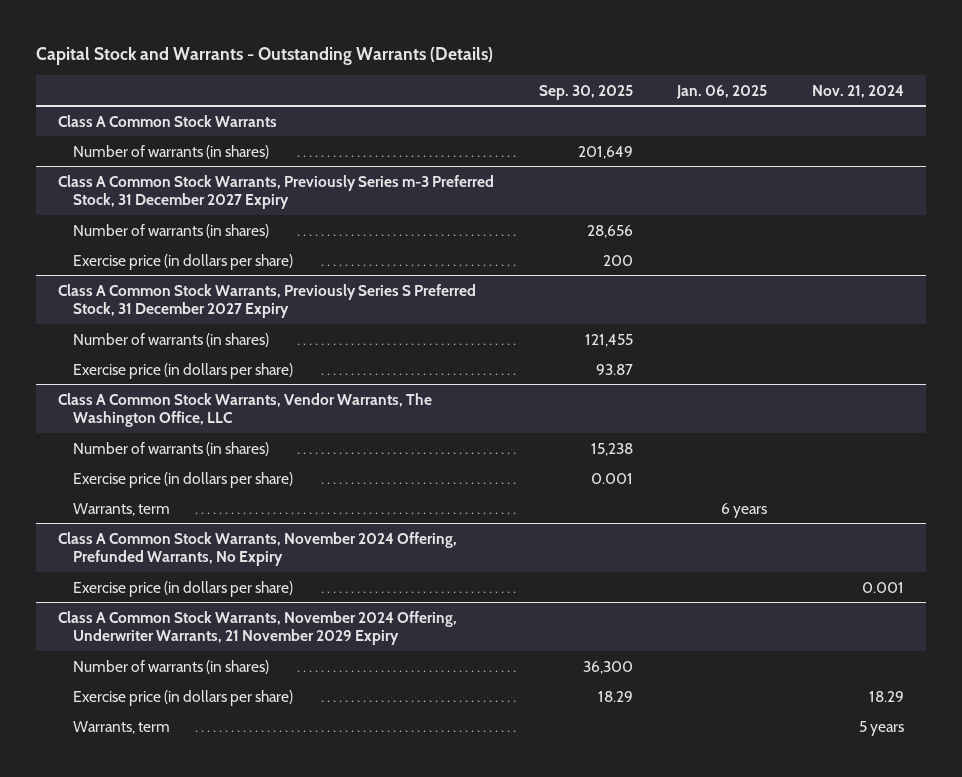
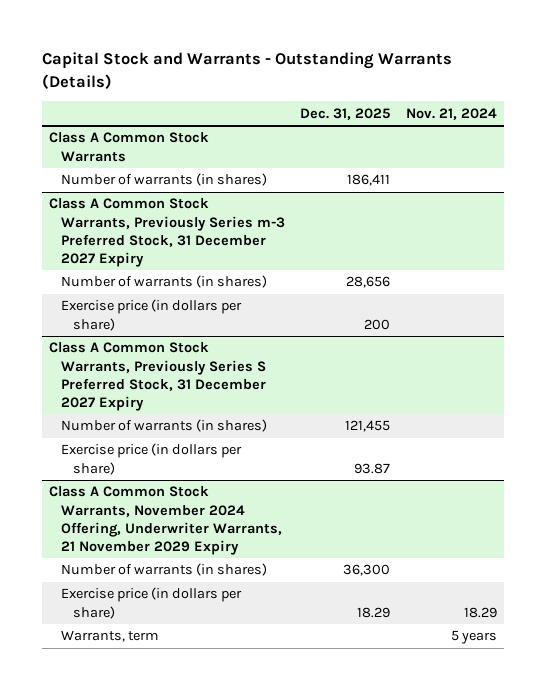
- | Sep. 30, 2025 | Jan. 06, 2025 | Nov. 21, 2024
+ | Dec. 31, 2025 | Nov. 21, 2024
- Class A Common Stock Warrants, Vendor Warrants, The Washington Office, LLC
- Number of warrants (in shares) | 15,238 | |
- Exercise price (in dollars per share) | 0.001 | |
- Warrants, term | | 6 years |
- Class A Common Stock Warrants, November 2024 Offering, Prefunded Warrants, No Expiry
- Exercise price (in dollars per share) | | | 0.001

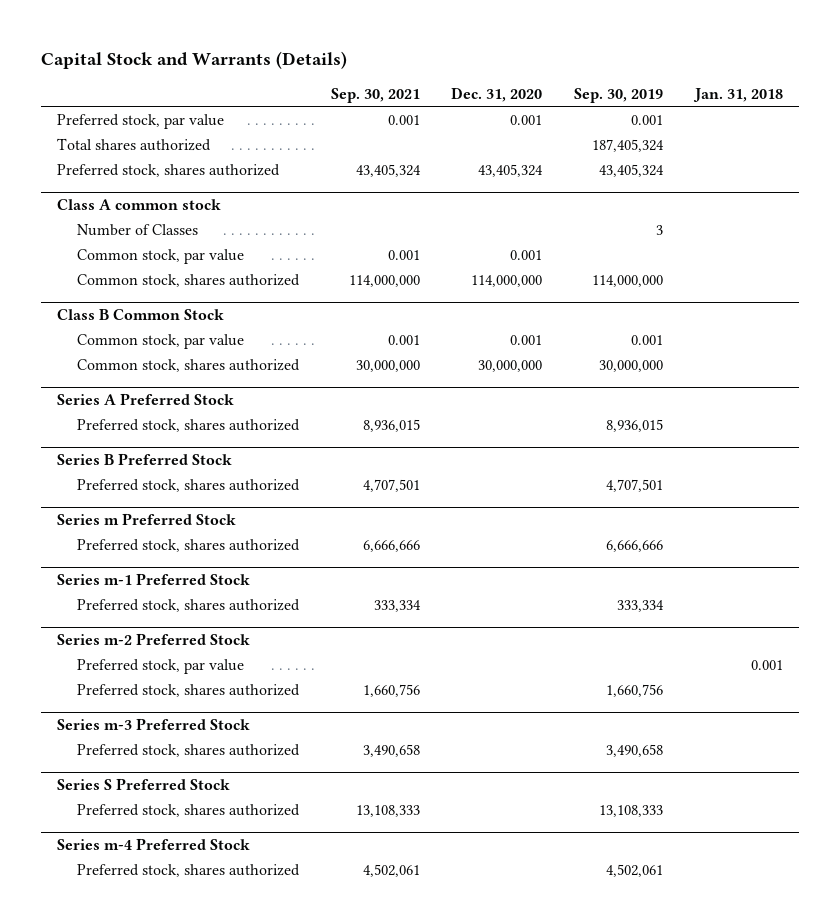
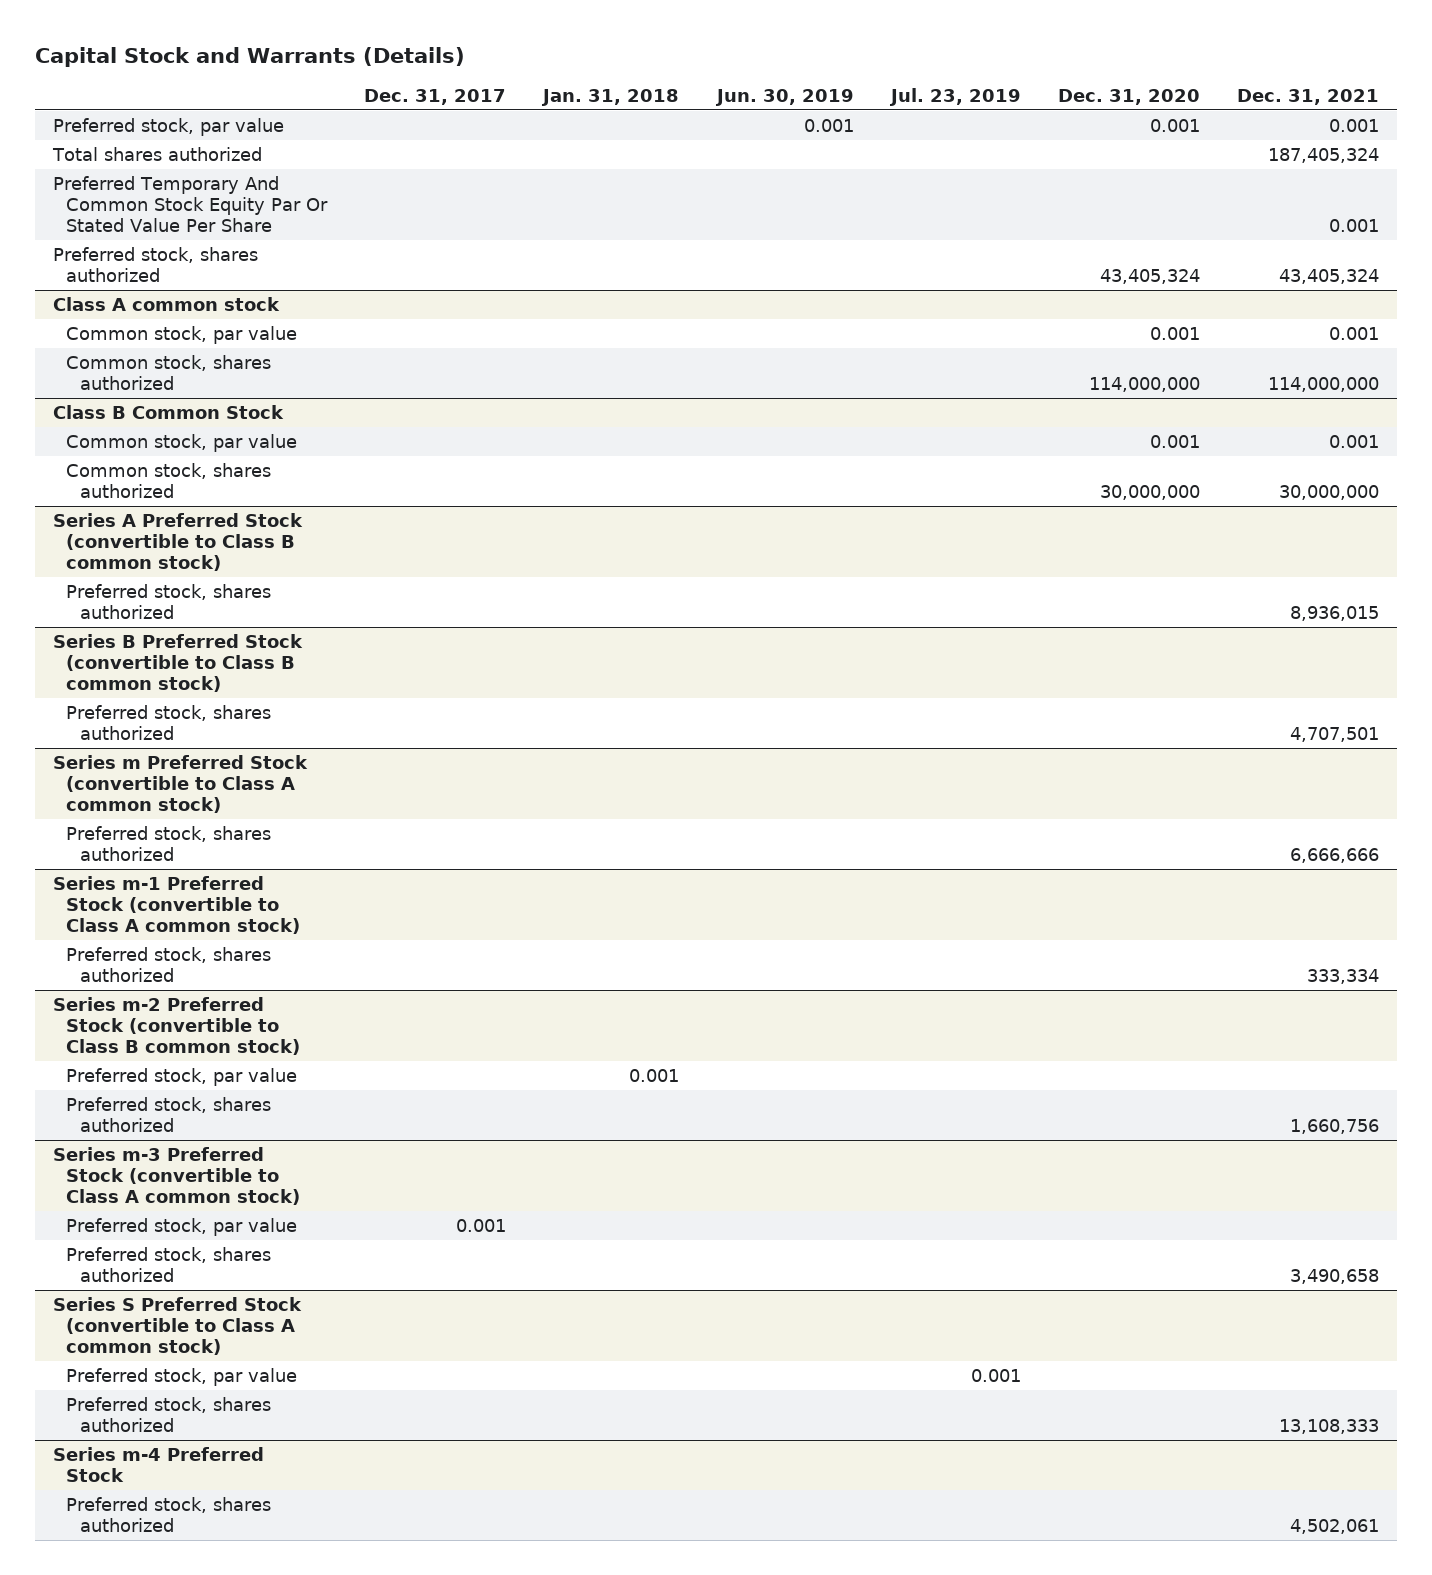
- | Sep. 30, 2021 | Dec. 31, 2020 | Sep. 30, 2019 | Jan. 31, 2018
+ | Dec. 31, 2017 | Jan. 31, 2018 | Jun. 30, 2019 | Jul. 23, 2019 | Dec. 31, 2020 | Dec. 31, 2021
+ Preferred Temporary And Common Stock Equity Par Or Stated Value Per Share | | | | | | 0.001
@ Class A common stock
- Number of Classes | | | 3 |
- Series A Preferred Stock
+ Series A Preferred Stock (convertible to Class B common stock)
- Series B Preferred Stock
+ Series B Preferred Stock (convertible to Class B common stock)
- Series m Preferred Stock
+ Series m Preferred Stock (convertible to Class A common stock)
- Series m-1 Preferred Stock
+ Series m-1 Preferred Stock (convertible to Class A common stock)
- Series m-2 Preferred Stock
+ Series m-2 Preferred Stock (convertible to Class B common stock)
- Series m-3 Preferred Stock
+ Series m-3 Preferred Stock (convertible to Class A common stock)
+ Preferred stock, par value | 0.001 | | | | |
- Series S Preferred Stock
+ Series S Preferred Stock (convertible to Class A common stock)
+ Preferred stock, par value | | | | 0.001 | |

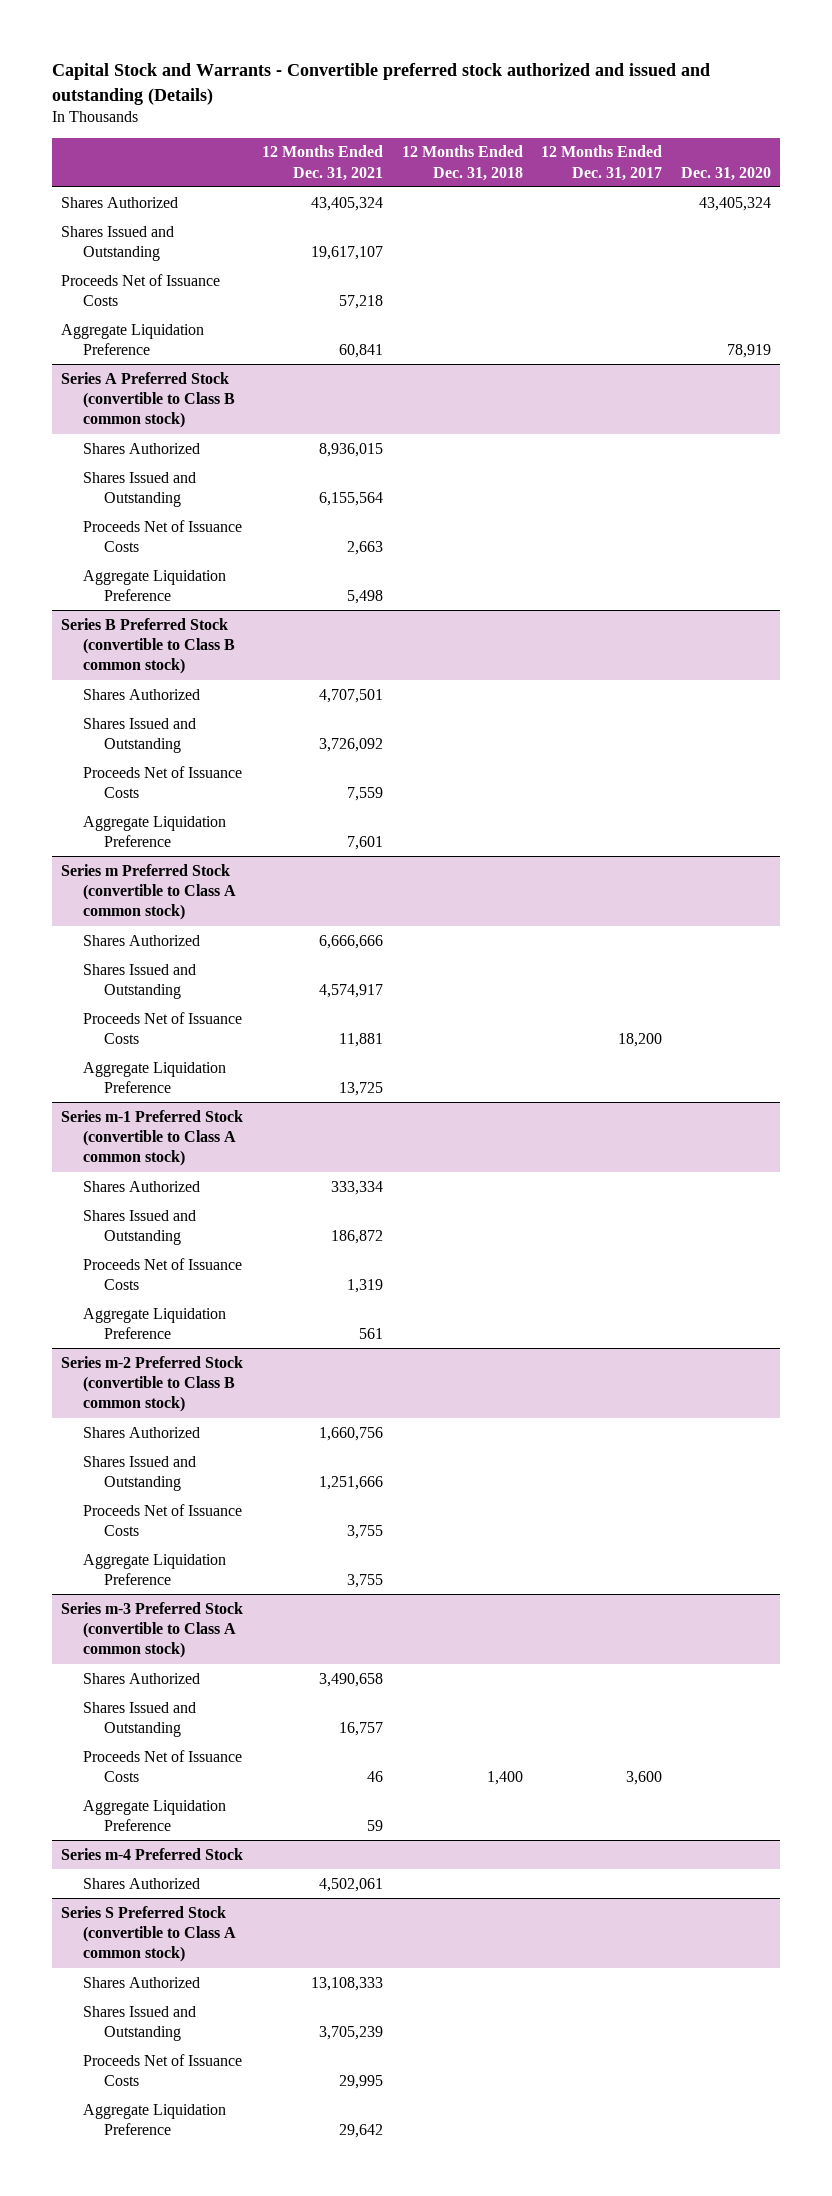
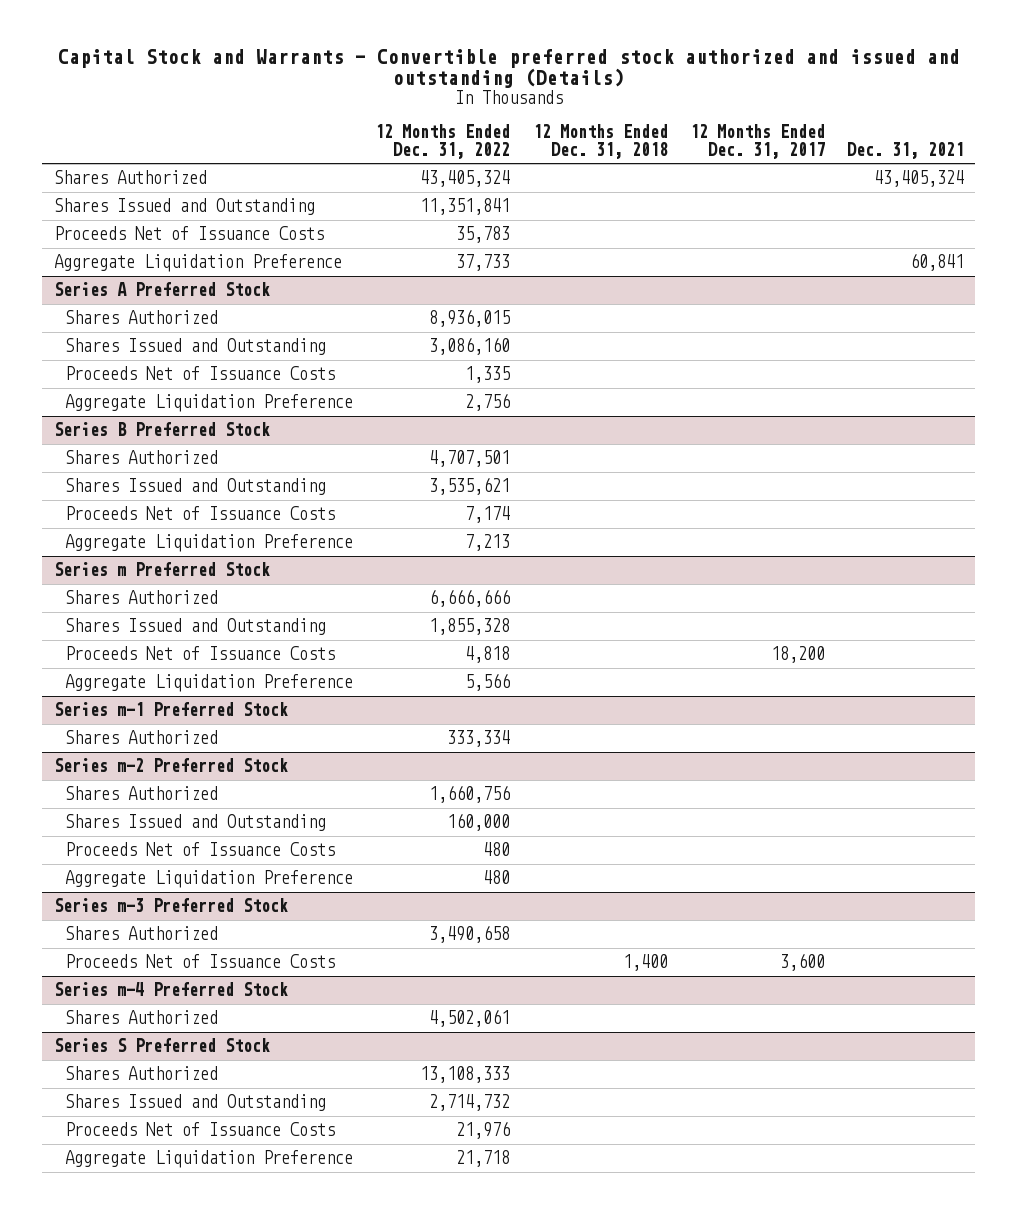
- | 12 Months Ended Dec. 31, 2021 | 12 Months Ended Dec. 31, 2018 | 12 Months Ended Dec. 31, 2017 | Dec. 31, 2020
+ | 12 Months Ended Dec. 31, 2022 | 12 Months Ended Dec. 31, 2018 | 12 Months Ended Dec. 31, 2017 | Dec. 31, 2021
- Series A Preferred Stock (convertible to Class B common stock)
+ Series A Preferred Stock
- Series B Preferred Stock (convertible to Class B common stock)
+ Series B Preferred Stock
- Series m Preferred Stock (convertible to Class A common stock)
+ Series m Preferred Stock
- Series m-1 Preferred Stock (convertible to Class A common stock)
+ Series m-1 Preferred Stock
- Shares Issued and Outstanding | 186,872 | | |
- Proceeds Net of Issuance Costs | 1,319 | | |
- Aggregate Liquidation Preference | 561 | | |
- Series m-2 Preferred Stock (convertible to Class B common stock)
+ Series m-2 Preferred Stock
- Series m-3 Preferred Stock (convertible to Class A common stock)
+ Series m-3 Preferred Stock
- Shares Issued and Outstanding | 16,757 | | |
- Aggregate Liquidation Preference | 59 | | |
- Series S Preferred Stock (convertible to Class A common stock)
+ Series S Preferred Stock

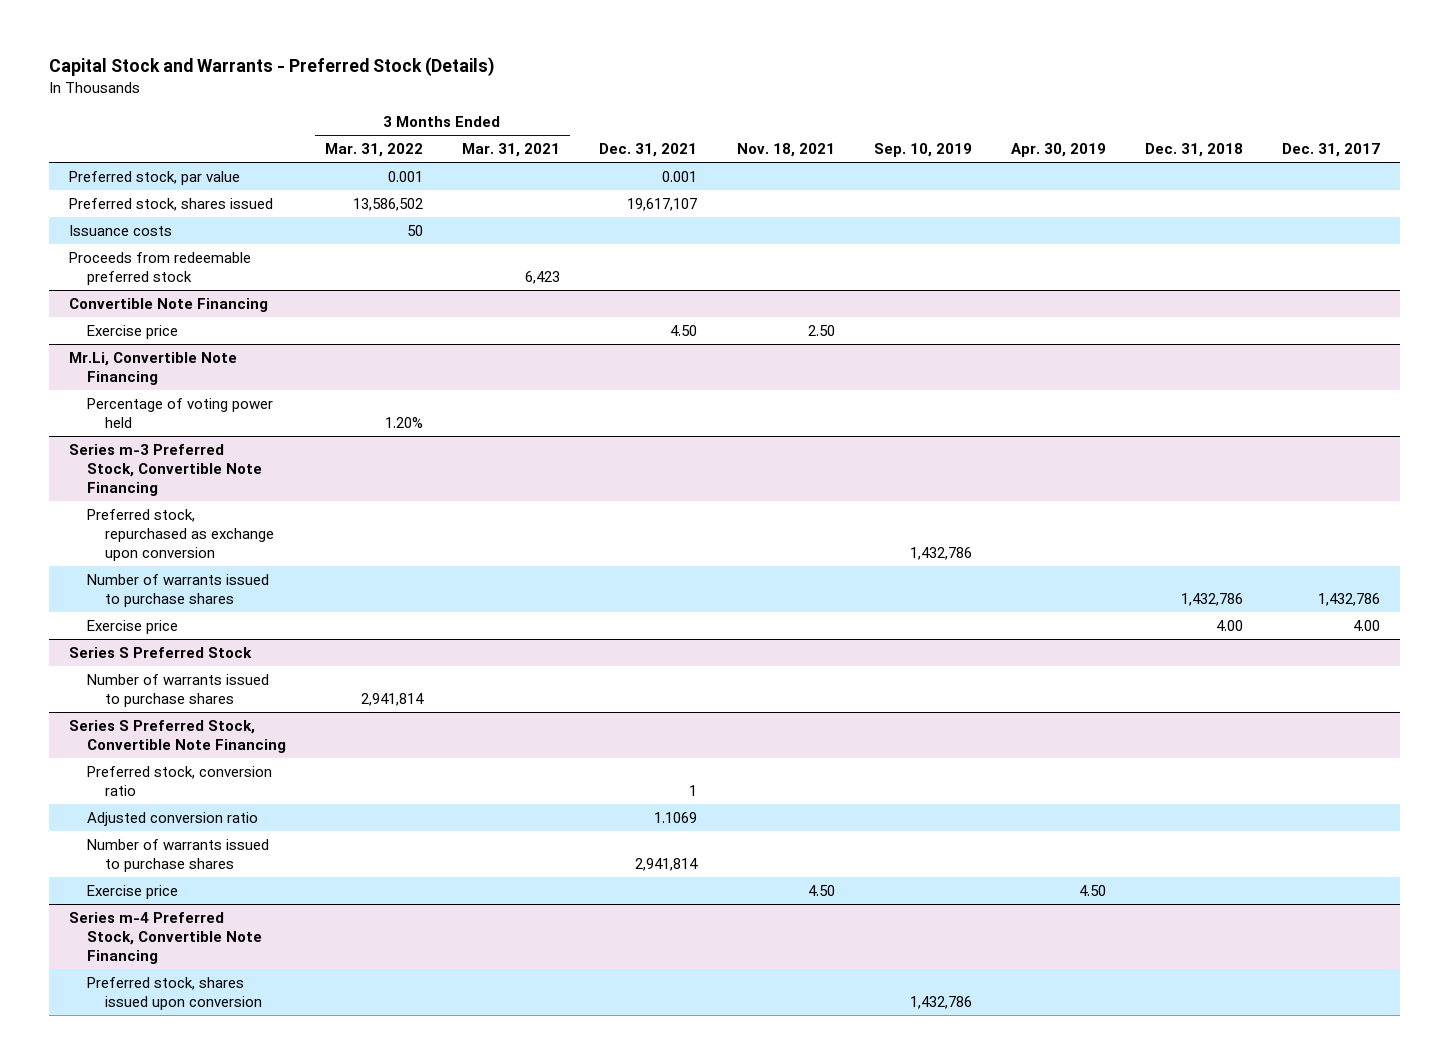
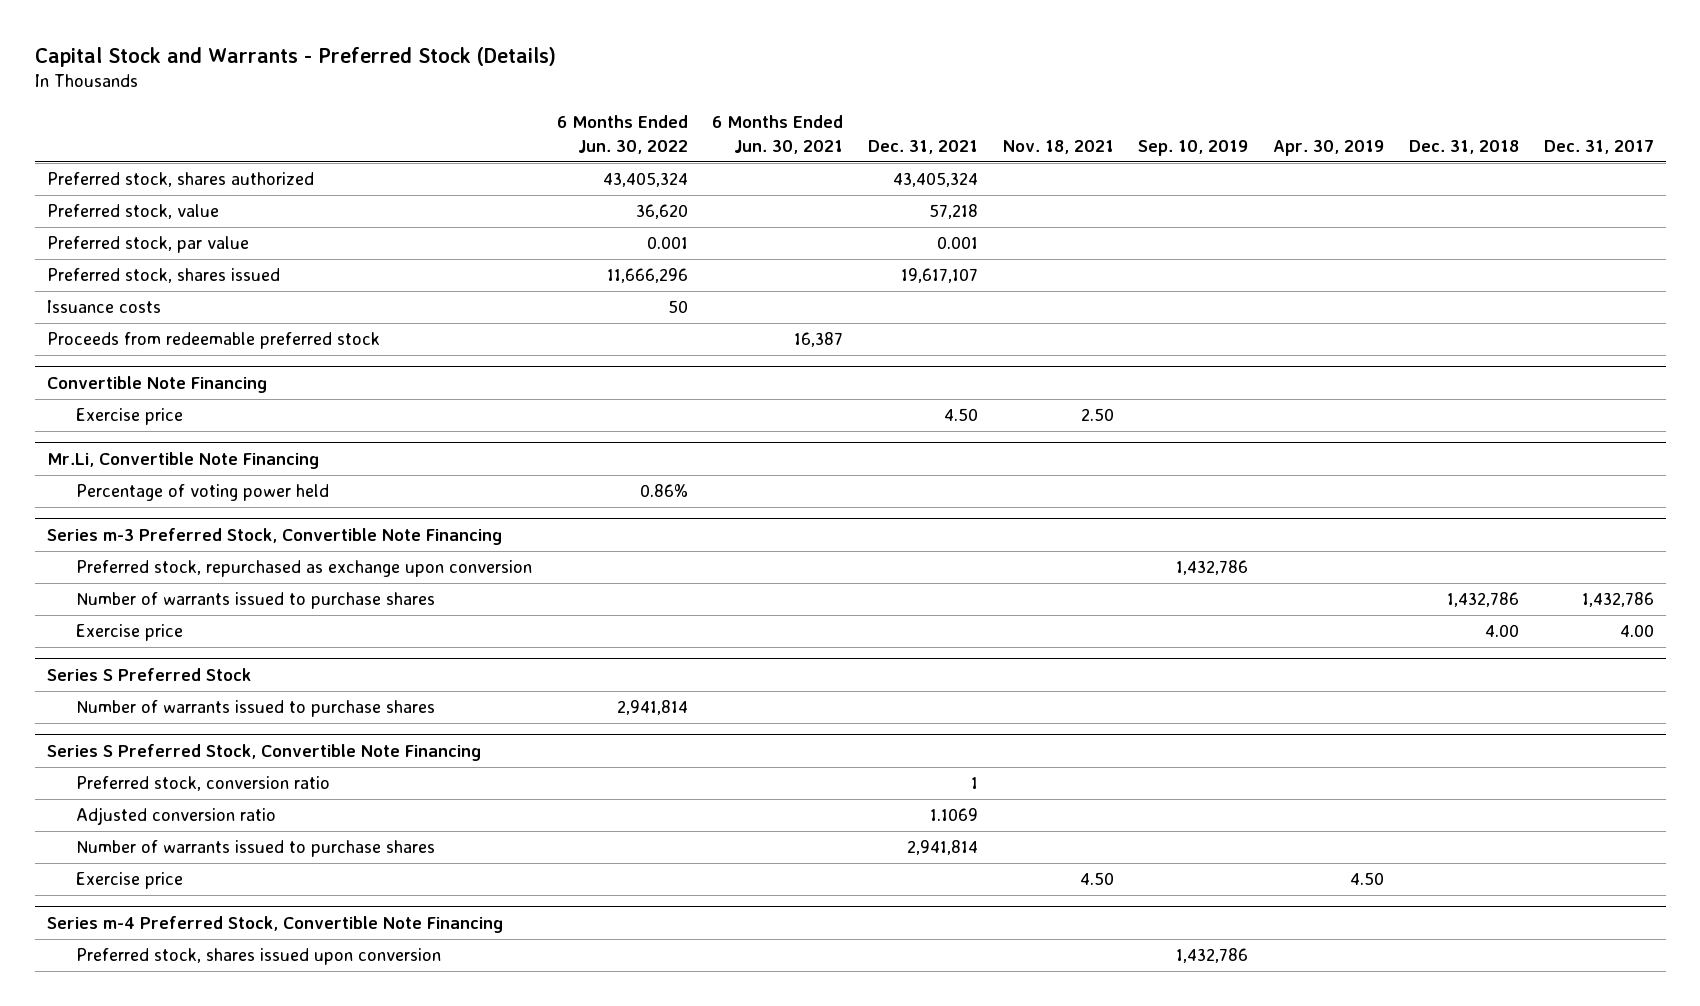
- | 3 Months Ended Mar. 31, 2022 | 3 Months Ended Mar. 31, 2021 | Dec. 31, 2021 | Nov. 18, 2021 | Sep. 10, 2019 | Apr. 30, 2019 | Dec. 31, 2018 | Dec. 31, 2017
+ | 6 Months Ended Jun. 30, 2022 | 6 Months Ended Jun. 30, 2021 | Dec. 31, 2021 | Nov. 18, 2021 | Sep. 10, 2019 | Apr. 30, 2019 | Dec. 31, 2018 | Dec. 31, 2017
+ Preferred stock, shares authorized | 43,405,324 | | 43,405,324 | | | | |
+ Preferred stock, value | 36,620 | | 57,218 | | | | |

